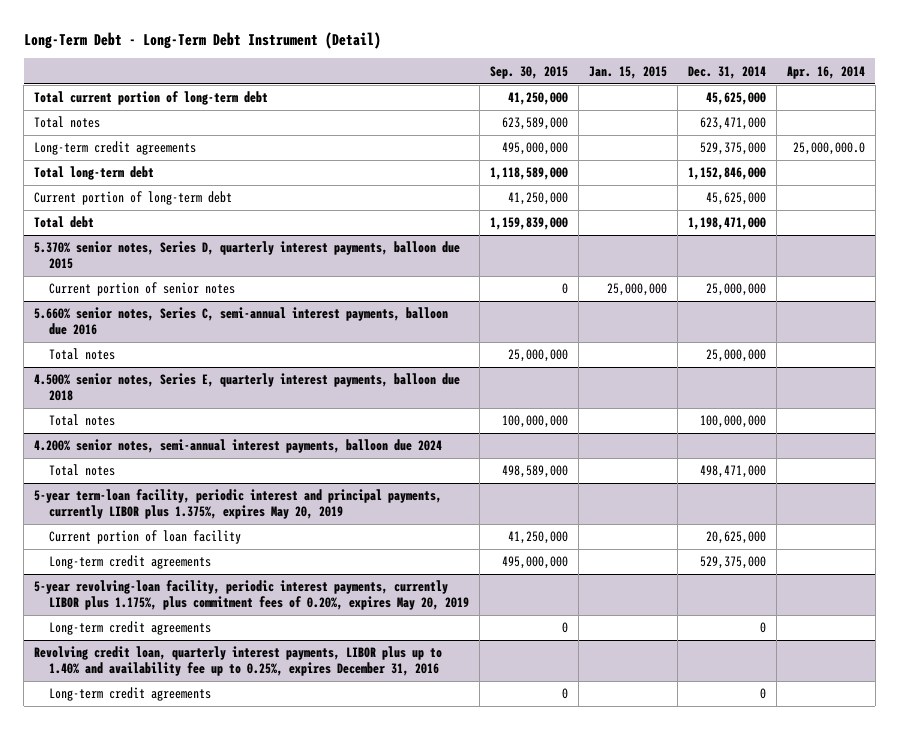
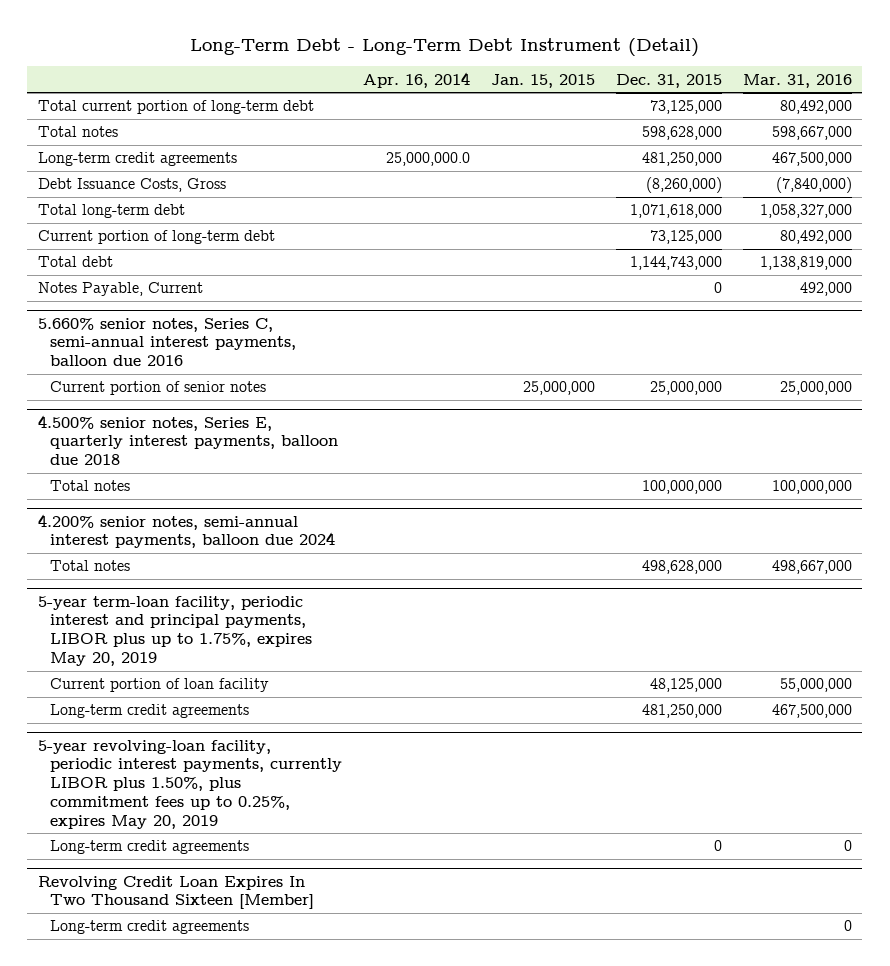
- | Sep. 30, 2015 | Jan. 15, 2015 | Dec. 31, 2014 | Apr. 16, 2014
+ | Apr. 16, 2014 | Jan. 15, 2015 | Dec. 31, 2015 | Mar. 31, 2016
+ Debt Issuance Costs, Gross | | | (8,260,000) | (7,840,000)
- 5.370% senior notes, Series D, quarterly interest payments, balloon due 2015
- Current portion of senior notes | 0 | 25,000,000 | 25,000,000 |
+ Notes Payable, Current | | | 0 | 492,000
@ 5.660% senior notes, Series C, semi-annual interest payments, balloon due 2016
- Total notes | 25,000,000 | | 25,000,000 |
+ Current portion of senior notes | | 25,000,000 | 25,000,000 | 25,000,000
- 5-year term-loan facility, periodic interest and principal payments, currently LIBOR plus 1.375%, expires May 20, 2019
+ 5-year term-loan facility, periodic interest and principal payments, LIBOR plus up to 1.75%, expires May 20, 2019
- 5-year revolving-loan facility, periodic interest payments, currently LIBOR plus 1.175%, plus commitment fees of 0.20%, expires May 20, 2019
+ 5-year revolving-loan facility, periodic interest payments, currently LIBOR plus 1.50%, plus commitment fees up to 0.25%, expires May 20, 2019
- Revolving credit loan, quarterly interest payments, LIBOR plus up to 1.40% and availability fee up to 0.25%, expires December 31, 2016
+ Revolving Credit Loan Expires In Two Thousand Sixteen [Member]

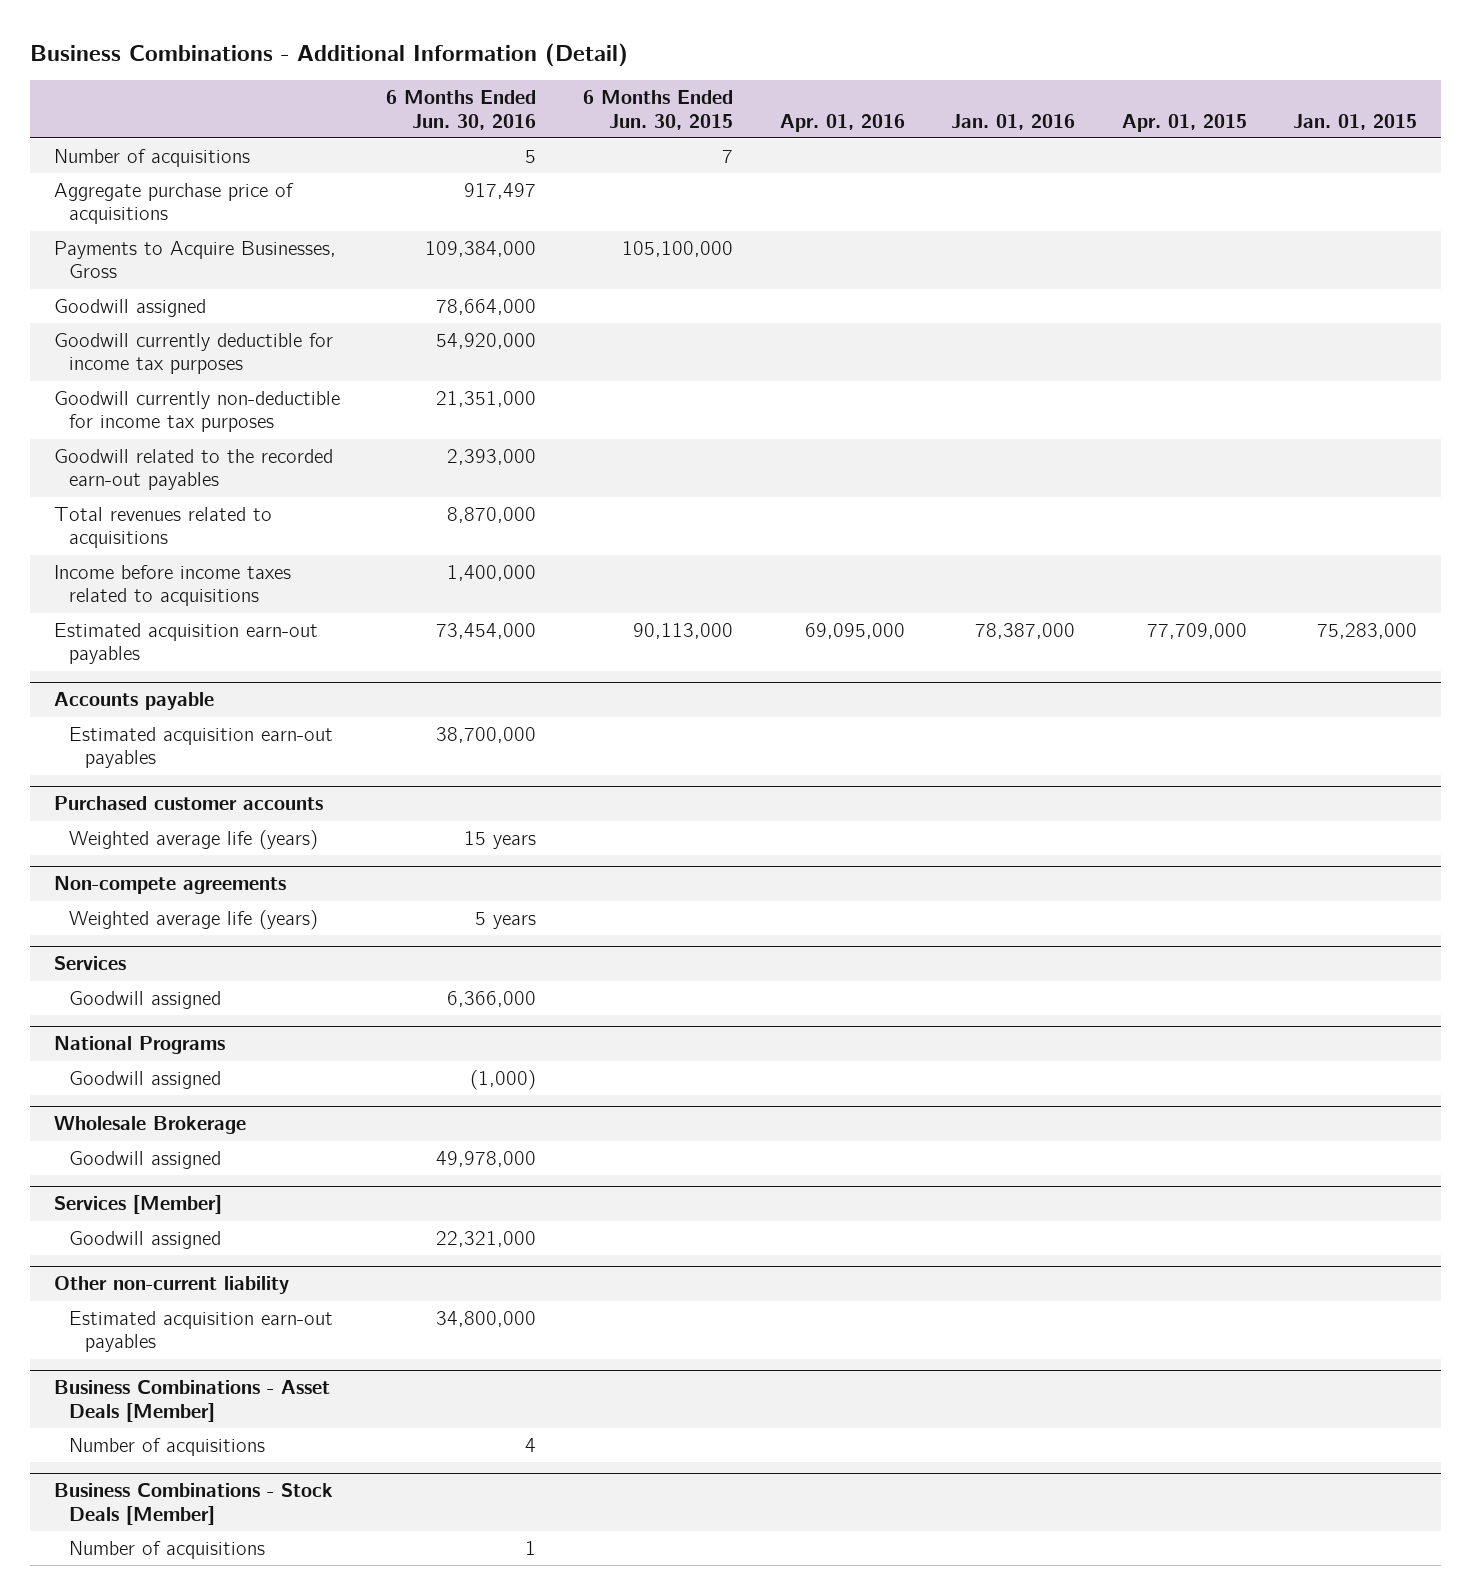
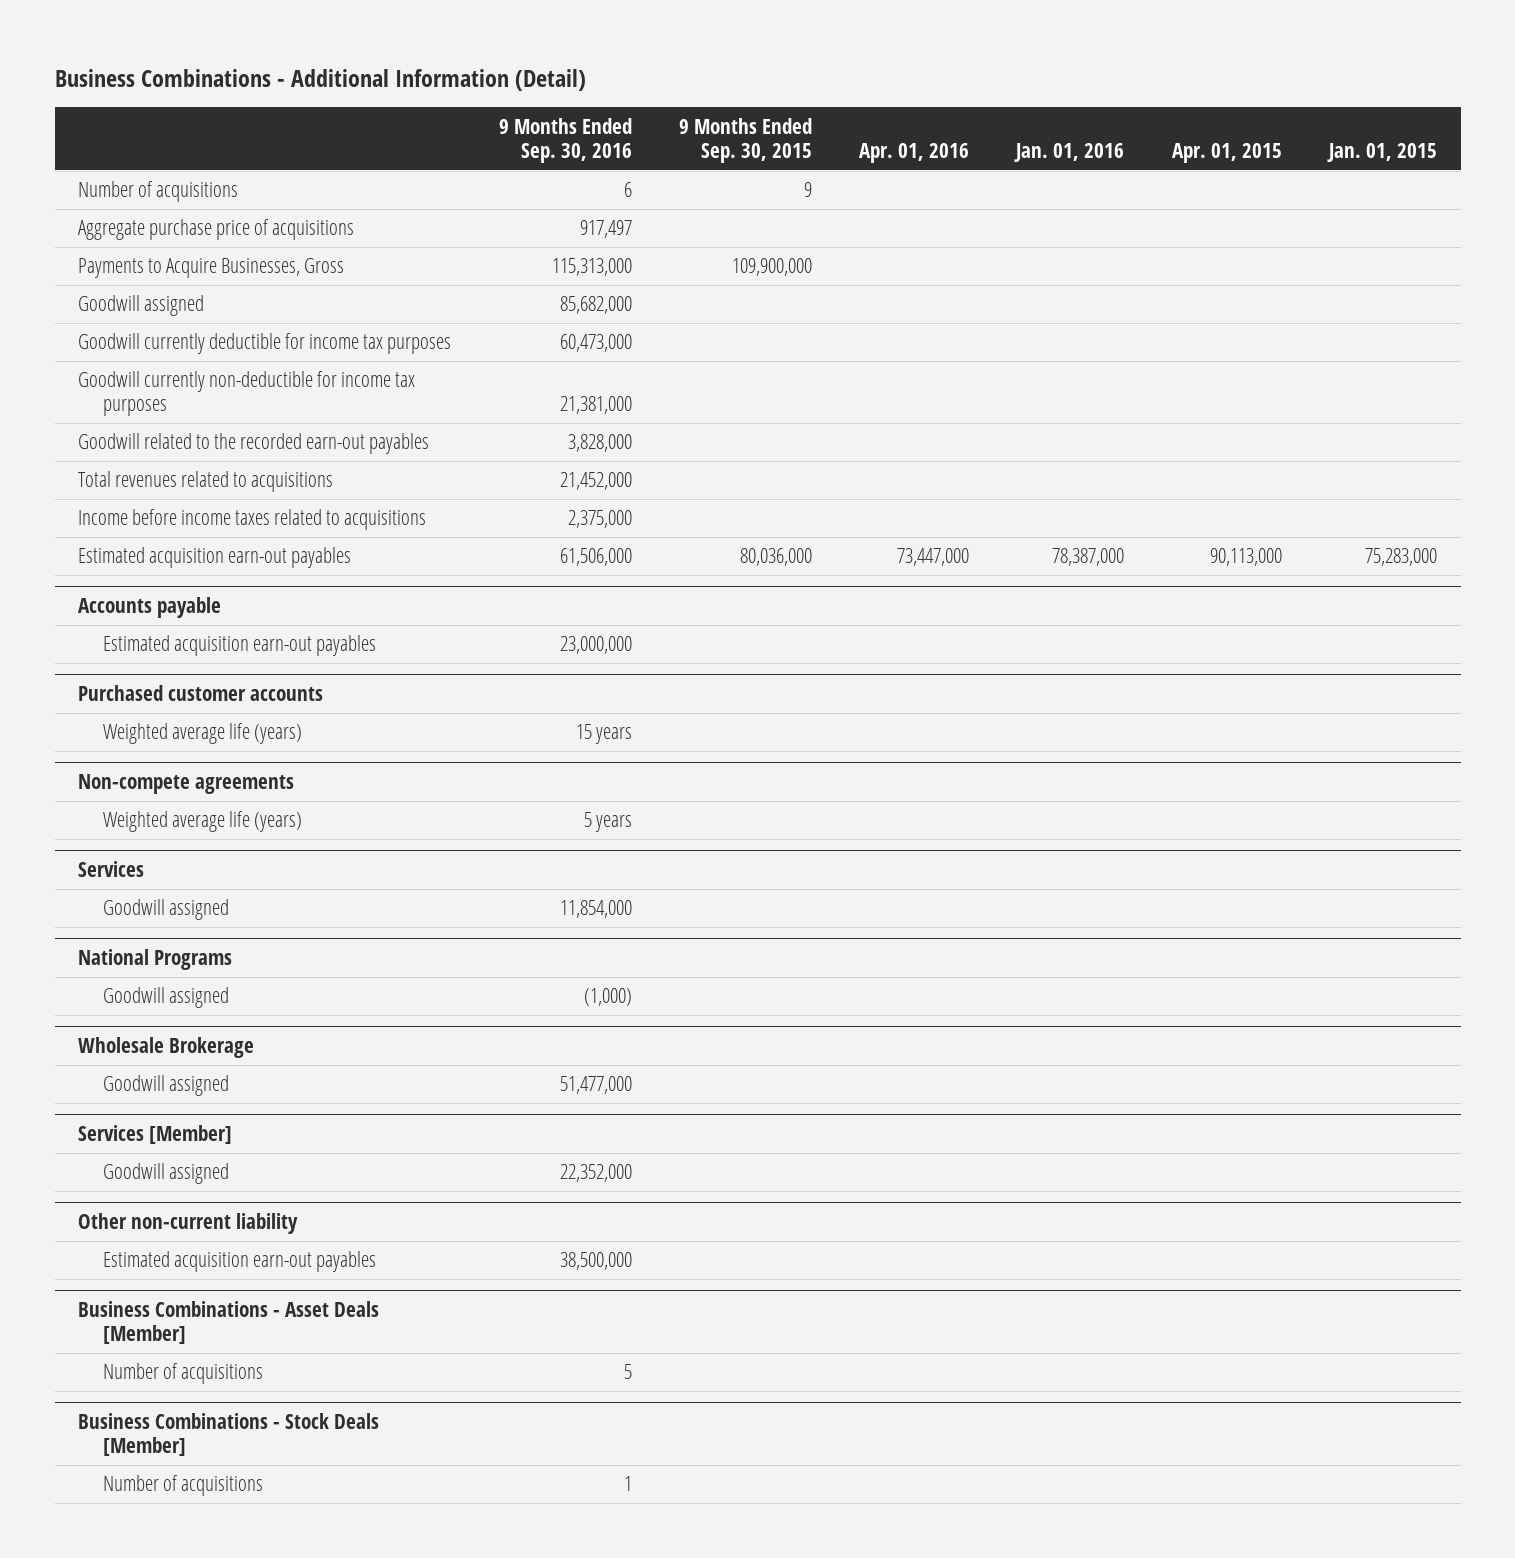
- | 6 Months Ended Jun. 30, 2016 | 6 Months Ended Jun. 30, 2015 | Apr. 01, 2016 | Jan. 01, 2016 | Apr. 01, 2015 | Jan. 01, 2015
+ | 9 Months Ended Sep. 30, 2016 | 9 Months Ended Sep. 30, 2015 | Apr. 01, 2016 | Jan. 01, 2016 | Apr. 01, 2015 | Jan. 01, 2015
- Estimated acquisition earn-out payables | 73,454,000 | 90,113,000 | 69,095,000 | 78,387,000 | 77,709,000 | 75,283,000
+ Estimated acquisition earn-out payables | 61,506,000 | 80,036,000 | 73,447,000 | 78,387,000 | 90,113,000 | 75,283,000

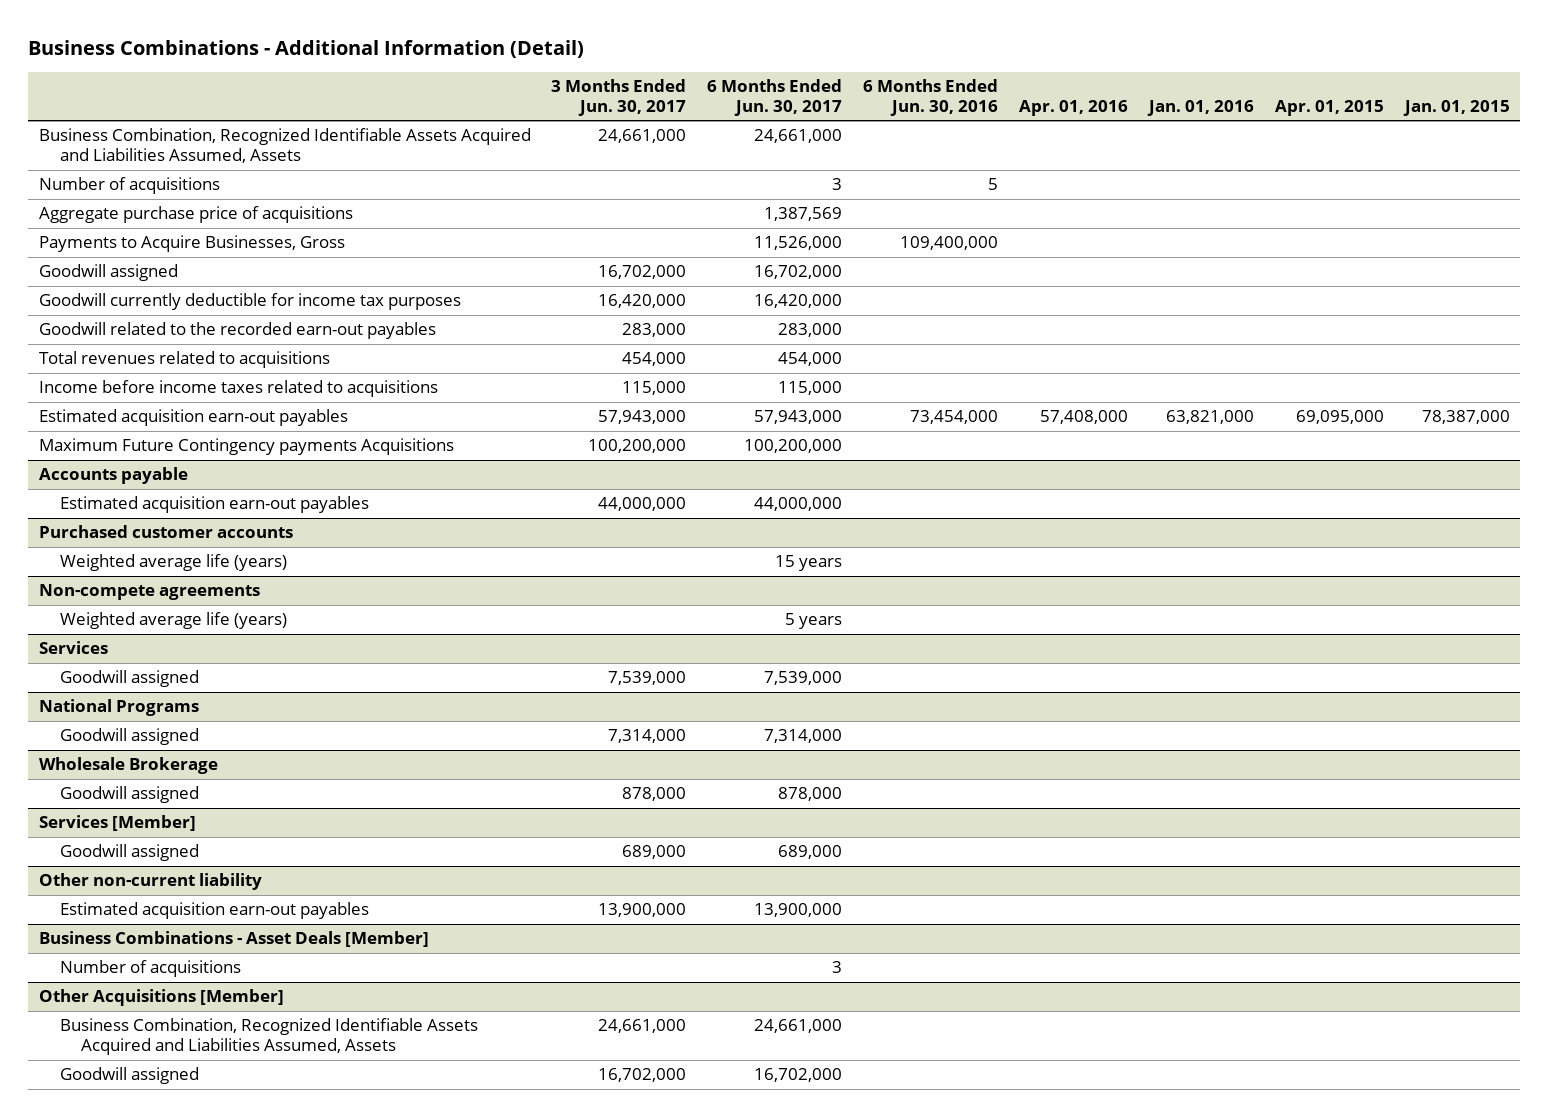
- | 9 Months Ended Sep. 30, 2016 | 9 Months Ended Sep. 30, 2015 | Apr. 01, 2016 | Jan. 01, 2016 | Apr. 01, 2015 | Jan. 01, 2015
+ | 3 Months Ended Jun. 30, 2017 | 6 Months Ended Jun. 30, 2017 | 6 Months Ended Jun. 30, 2016 | Apr. 01, 2016 | Jan. 01, 2016 | Apr. 01, 2015 | Jan. 01, 2015
+ Business Combination, Recognized Identifiable Assets Acquired and Liabilities Assumed, Assets | 24,661,000 | 24,661,000 | | | | |
- Goodwill currently non-deductible for income tax purposes | 21,381,000 | | | | |
- Estimated acquisition earn-out payables | 61,506,000 | 80,036,000 | 73,447,000 | 78,387,000 | 90,113,000 | 75,283,000
+ Estimated acquisition earn-out payables | 57,943,000 | 57,943,000 | 73,454,000 | 57,408,000 | 63,821,000 | 69,095,000 | 78,387,000
+ Maximum Future Contingency payments Acquisitions | 100,200,000 | 100,200,000 | | | | |
- Business Combinations - Stock Deals [Member]
- Number of acquisitions | 1 | | | | |
+ Other Acquisitions [Member]
+ Business Combination, Recognized Identifiable Assets Acquired and Liabilities Assumed, Assets | 24,661,000 | 24,661,000 | | | | |
+ Goodwill assigned | 16,702,000 | 16,702,000 | | | | |

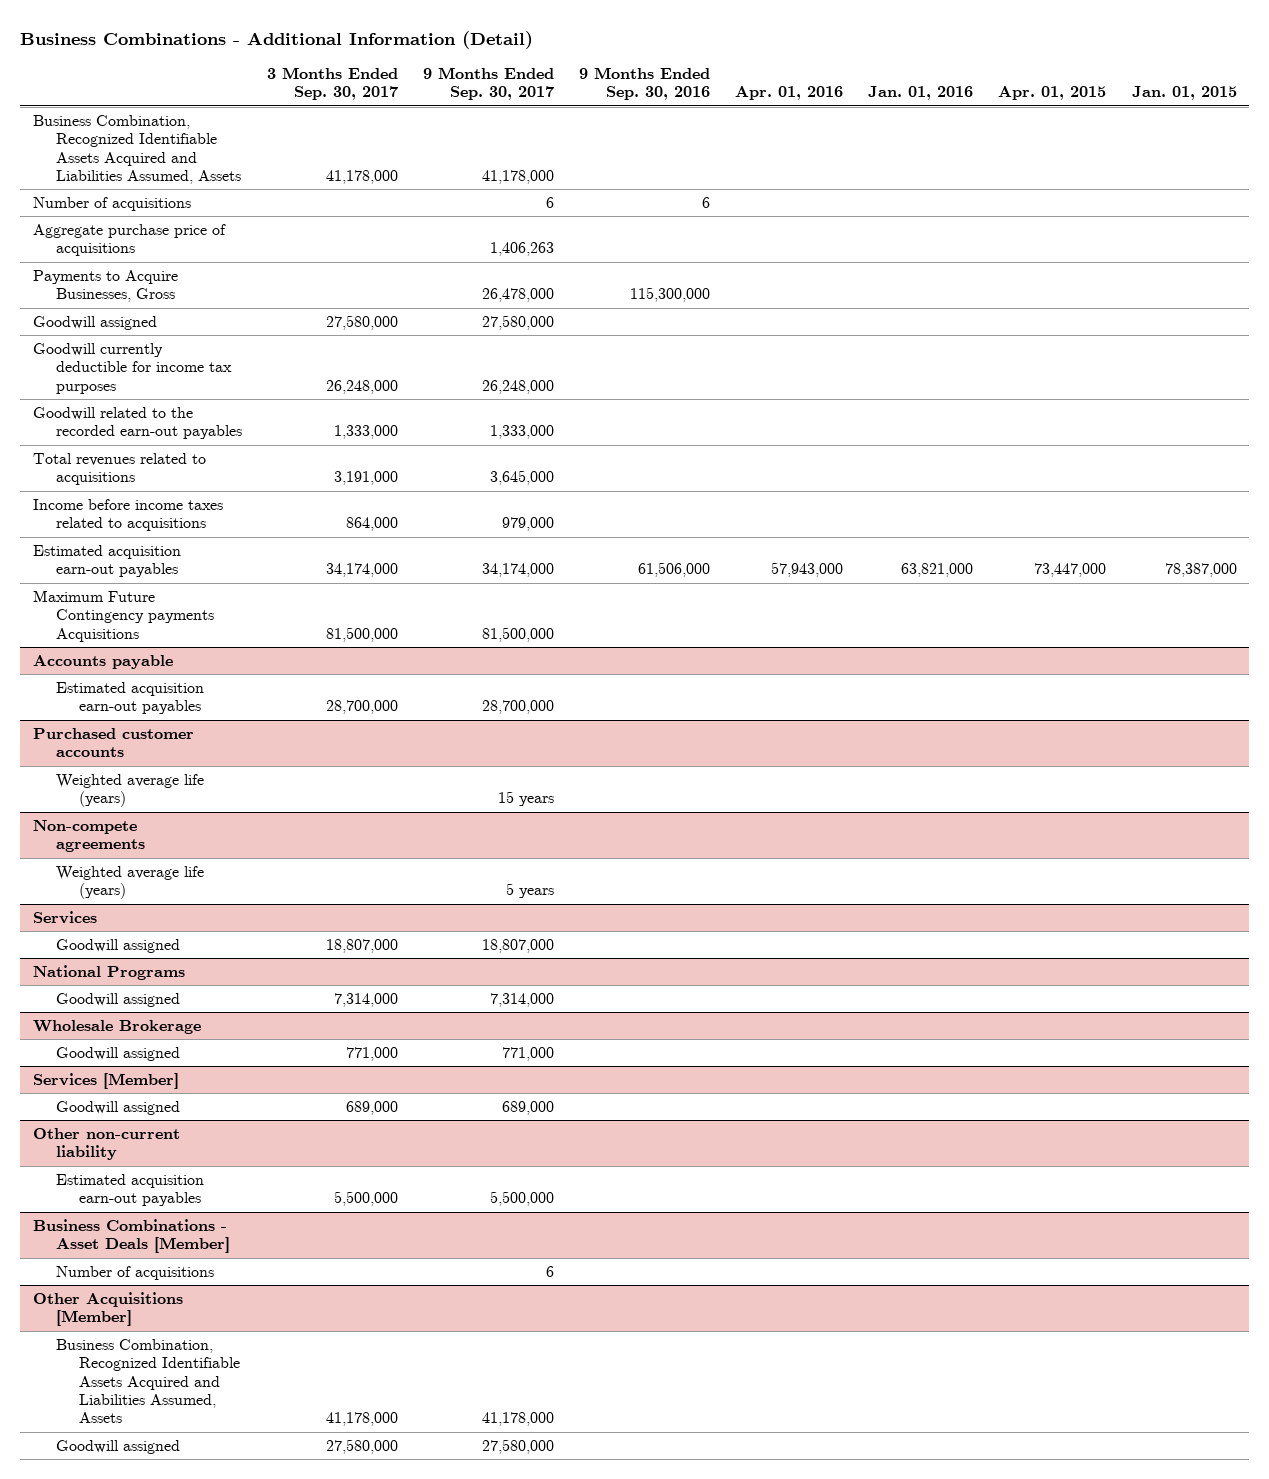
- | 3 Months Ended Jun. 30, 2017 | 6 Months Ended Jun. 30, 2017 | 6 Months Ended Jun. 30, 2016 | Apr. 01, 2016 | Jan. 01, 2016 | Apr. 01, 2015 | Jan. 01, 2015
+ | 3 Months Ended Sep. 30, 2017 | 9 Months Ended Sep. 30, 2017 | 9 Months Ended Sep. 30, 2016 | Apr. 01, 2016 | Jan. 01, 2016 | Apr. 01, 2015 | Jan. 01, 2015
- Estimated acquisition earn-out payables | 57,943,000 | 57,943,000 | 73,454,000 | 57,408,000 | 63,821,000 | 69,095,000 | 78,387,000
+ Estimated acquisition earn-out payables | 34,174,000 | 34,174,000 | 61,506,000 | 57,943,000 | 63,821,000 | 73,447,000 | 78,387,000

